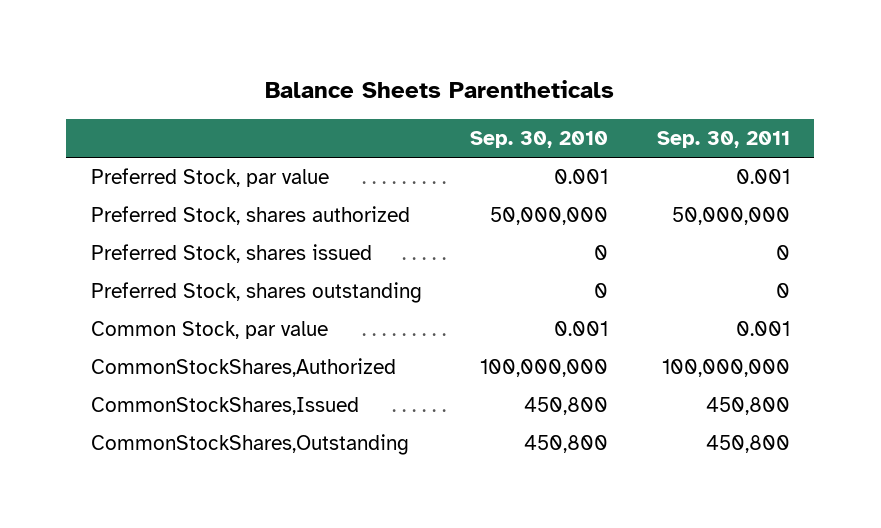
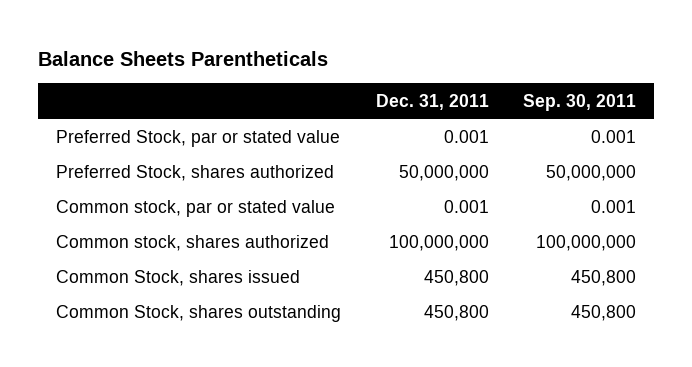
- | Sep. 30, 2010 | Sep. 30, 2011
+ | Dec. 31, 2011 | Sep. 30, 2011
- Preferred Stock, par value | 0.001 | 0.001
+ Preferred Stock, par or stated value | 0.001 | 0.001
- Preferred Stock, shares issued | 0 | 0
- Preferred Stock, shares outstanding | 0 | 0
- Common Stock, par value | 0.001 | 0.001
- CommonStockShares,Authorized | 100,000,000 | 100,000,000
- CommonStockShares,Issued | 450,800 | 450,800
- CommonStockShares,Outstanding | 450,800 | 450,800
+ Common stock, par or stated value | 0.001 | 0.001
+ Common stock, shares authorized | 100,000,000 | 100,000,000
+ Common Stock, shares issued | 450,800 | 450,800
+ Common Stock, shares outstanding | 450,800 | 450,800

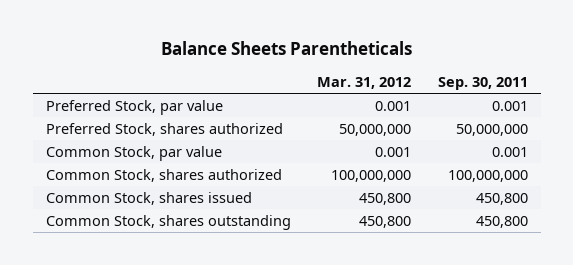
- | Dec. 31, 2011 | Sep. 30, 2011
+ | Mar. 31, 2012 | Sep. 30, 2011
- Preferred Stock, par or stated value | 0.001 | 0.001
+ Preferred Stock, par value | 0.001 | 0.001
- Common stock, par or stated value | 0.001 | 0.001
- Common stock, shares authorized | 100,000,000 | 100,000,000
+ Common Stock, par value | 0.001 | 0.001
+ Common Stock, shares authorized | 100,000,000 | 100,000,000

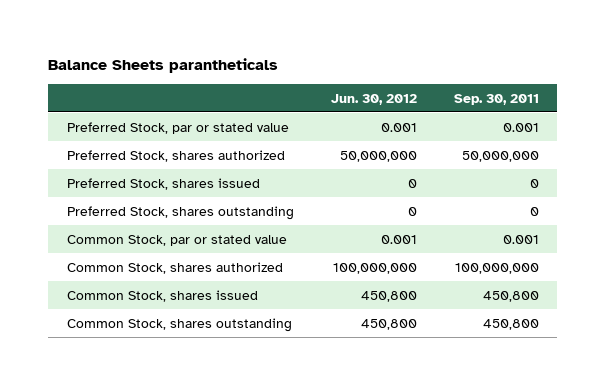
- Balance Sheets Parentheticals
+ Balance Sheets parantheticals
- | Mar. 31, 2012 | Sep. 30, 2011
+ | Jun. 30, 2012 | Sep. 30, 2011
- Preferred Stock, par value | 0.001 | 0.001
+ Preferred Stock, par or stated value | 0.001 | 0.001
- Common Stock, par value | 0.001 | 0.001
+ Preferred Stock, shares issued | 0 | 0
+ Preferred Stock, shares outstanding | 0 | 0
+ Common Stock, par or stated value | 0.001 | 0.001

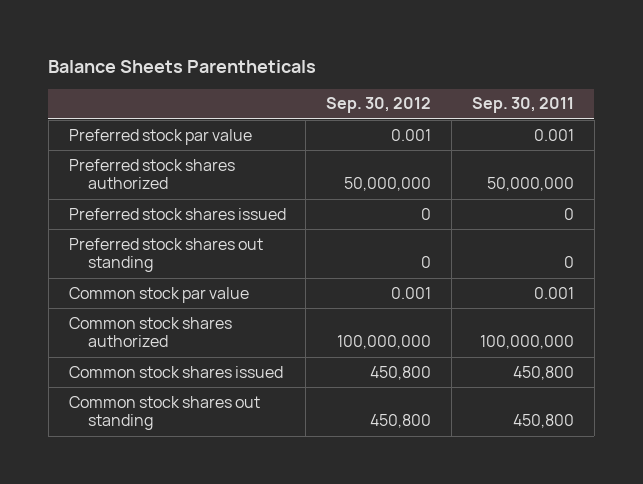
- Balance Sheets parantheticals
+ Balance Sheets Parentheticals
- | Jun. 30, 2012 | Sep. 30, 2011
+ | Sep. 30, 2012 | Sep. 30, 2011
- Preferred Stock, par or stated value | 0.001 | 0.001
- Preferred Stock, shares authorized | 50,000,000 | 50,000,000
- Preferred Stock, shares issued | 0 | 0
- Preferred Stock, shares outstanding | 0 | 0
- Common Stock, par or stated value | 0.001 | 0.001
- Common Stock, shares authorized | 100,000,000 | 100,000,000
- Common Stock, shares issued | 450,800 | 450,800
- Common Stock, shares outstanding | 450,800 | 450,800
+ Preferred stock par value | 0.001 | 0.001
+ Preferred stock shares authorized | 50,000,000 | 50,000,000
+ Preferred stock shares issued | 0 | 0
+ Preferred stock shares out standing | 0 | 0
+ Common stock par value | 0.001 | 0.001
+ Common stock shares authorized | 100,000,000 | 100,000,000
+ Common stock shares issued | 450,800 | 450,800
+ Common stock shares out standing | 450,800 | 450,800

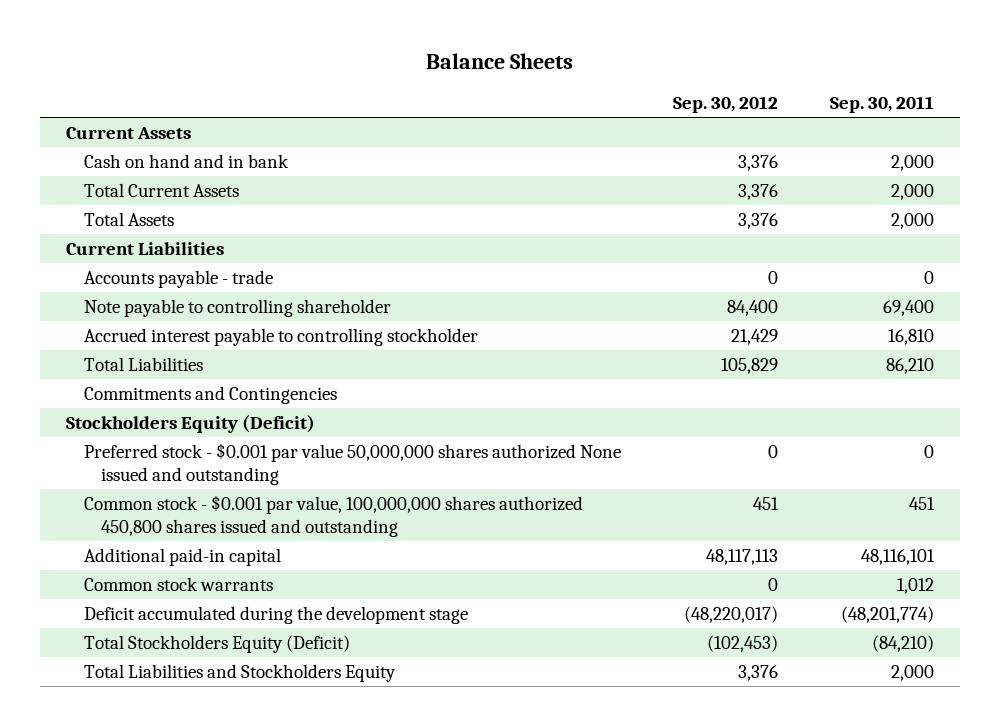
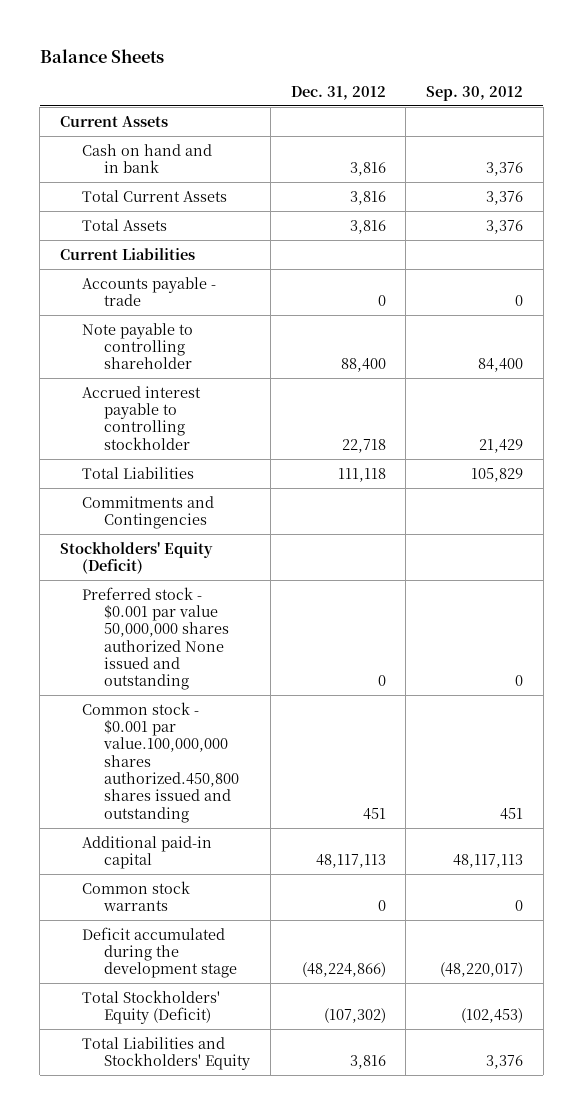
- | Sep. 30, 2012 | Sep. 30, 2011
+ | Dec. 31, 2012 | Sep. 30, 2012
- Stockholders Equity (Deficit)
+ Stockholders' Equity (Deficit)
- Common stock - $0.001 par value, 100,000,000 shares authorized 450,800 shares issued and outstanding | 451 | 451
+ Common stock - $0.001 par value.100,000,000 shares authorized.450,800 shares issued and outstanding | 451 | 451
- Total Stockholders Equity (Deficit) | (102,453) | (84,210)
- Total Liabilities and Stockholders Equity | 3,376 | 2,000
+ Total Stockholders' Equity (Deficit) | (107,302) | (102,453)
+ Total Liabilities and Stockholders' Equity | 3,816 | 3,376

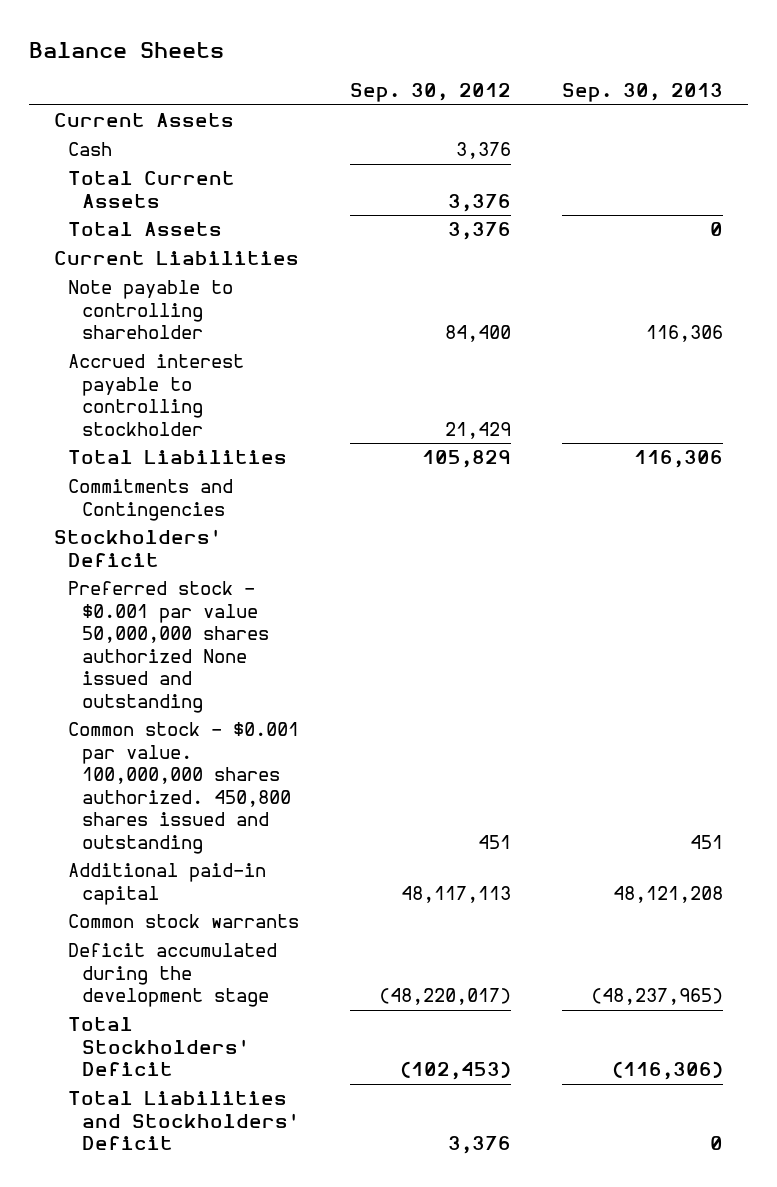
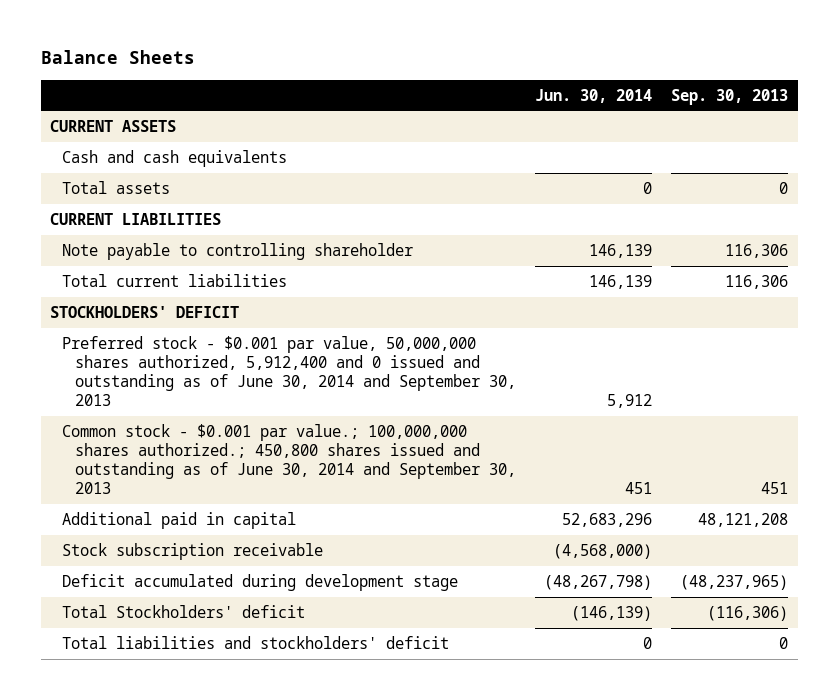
- | Sep. 30, 2012 | Sep. 30, 2013
+ | Jun. 30, 2014 | Sep. 30, 2013
- Current Assets
- Cash | 3,376 |
- Total Current Assets | 3,376 |
- Total Assets | 3,376 | 0
- Current Liabilities
+ CURRENT ASSETS
+ Cash and cash equivalents
+ Total assets | 0 | 0
+ CURRENT LIABILITIES
- Accrued interest payable to controlling stockholder | 21,429 |
- Total Liabilities | 105,829 | 116,306
- Commitments and Contingencies
- Stockholders' Deficit
- Preferred stock - $0.001 par value 50,000,000 shares authorized None issued and outstanding
- Common stock - $0.001 par value. 100,000,000 shares authorized. 450,800 shares issued and outstanding | 451 | 451
- Additional paid-in capital | 48,117,113 | 48,121,208
- Common stock warrants
- Deficit accumulated during the development stage | (48,220,017) | (48,237,965)
- Total Stockholders' Deficit | (102,453) | (116,306)
- Total Liabilities and Stockholders' Deficit | 3,376 | 0
+ Total current liabilities | 146,139 | 116,306
+ STOCKHOLDERS' DEFICIT
+ Preferred stock - $0.001 par value, 50,000,000 shares authorized, 5,912,400 and 0 issued and outstanding as of June 30, 2014 and September 30, 2013 | 5,912 |
+ Common stock - $0.001 par value.; 100,000,000 shares authorized.; 450,800 shares issued and outstanding as of June 30, 2014 and September 30, 2013 | 451 | 451
+ Additional paid in capital | 52,683,296 | 48,121,208
+ Stock subscription receivable | (4,568,000) |
+ Deficit accumulated during development stage | (48,267,798) | (48,237,965)
+ Total Stockholders' deficit | (146,139) | (116,306)
+ Total liabilities and stockholders' deficit | 0 | 0

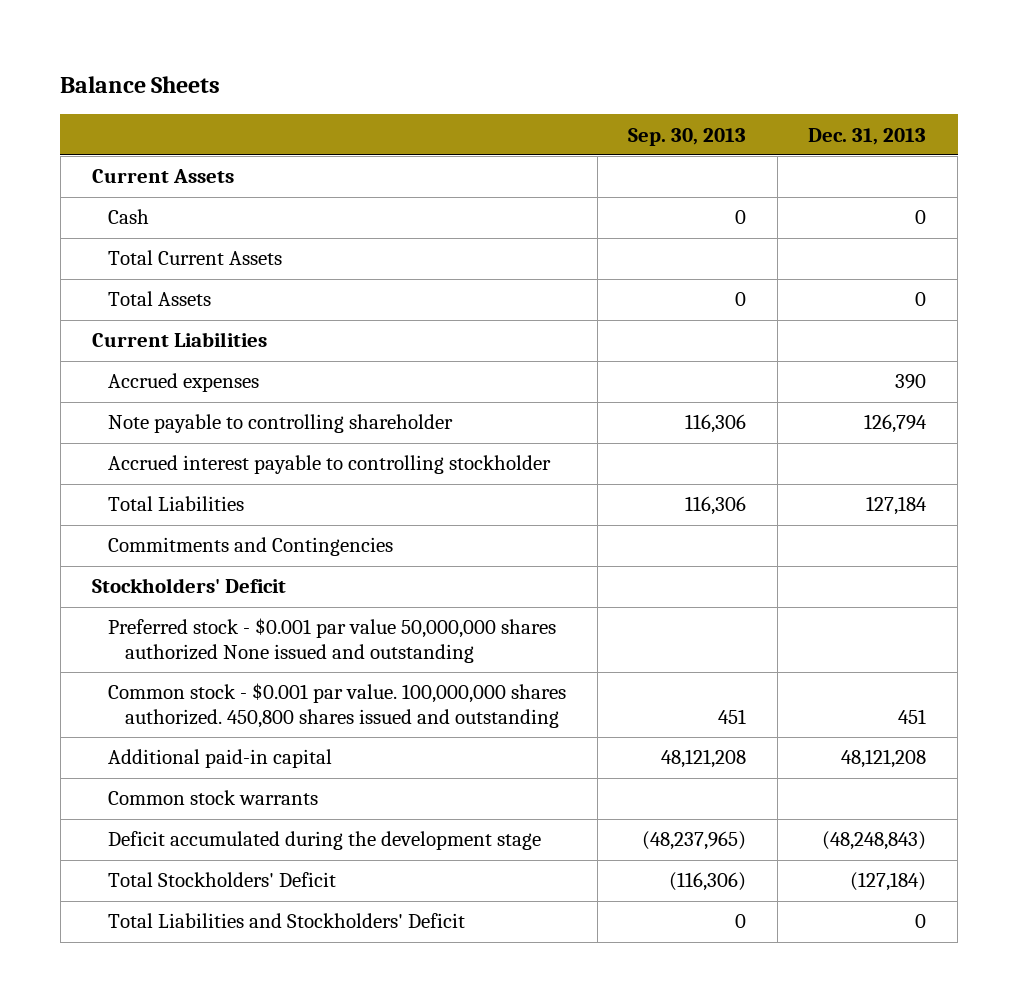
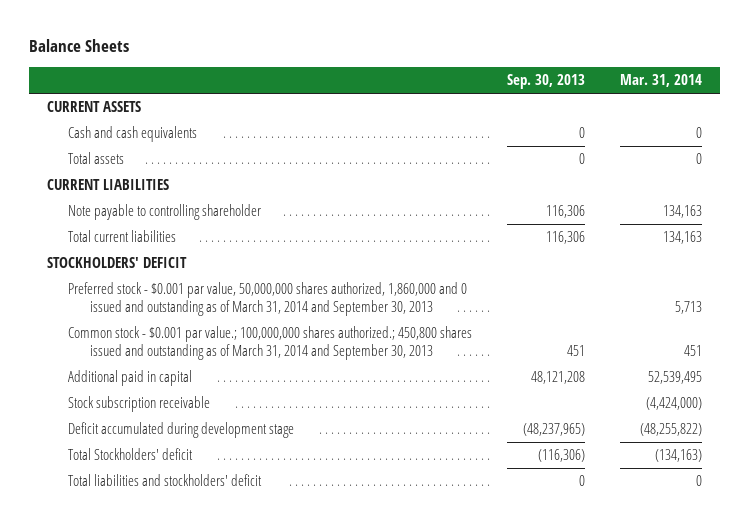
- | Sep. 30, 2013 | Dec. 31, 2013
+ | Sep. 30, 2013 | Mar. 31, 2014
- Current Assets
- Cash | 0 | 0
- Total Current Assets
- Total Assets | 0 | 0
- Current Liabilities
- Accrued expenses | | 390
+ CURRENT ASSETS
+ Cash and cash equivalents | 0 | 0
+ Total assets | 0 | 0
+ CURRENT LIABILITIES
- Accrued interest payable to controlling stockholder
- Total Liabilities | 116,306 | 127,184
- Commitments and Contingencies
- Stockholders' Deficit
- Preferred stock - $0.001 par value 50,000,000 shares authorized None issued and outstanding
- Common stock - $0.001 par value. 100,000,000 shares authorized. 450,800 shares issued and outstanding | 451 | 451
- Additional paid-in capital | 48,121,208 | 48,121,208
- Common stock warrants
- Deficit accumulated during the development stage | (48,237,965) | (48,248,843)
- Total Stockholders' Deficit | (116,306) | (127,184)
- Total Liabilities and Stockholders' Deficit | 0 | 0
+ Total current liabilities | 116,306 | 134,163
+ STOCKHOLDERS' DEFICIT
+ Preferred stock - $0.001 par value, 50,000,000 shares authorized, 1,860,000 and 0 issued and outstanding as of March 31, 2014 and September 30, 2013 | | 5,713
+ Common stock - $0.001 par value.; 100,000,000 shares authorized.; 450,800 shares issued and outstanding as of March 31, 2014 and September 30, 2013 | 451 | 451
+ Additional paid in capital | 48,121,208 | 52,539,495
+ Stock subscription receivable | | (4,424,000)
+ Deficit accumulated during development stage | (48,237,965) | (48,255,822)
+ Total Stockholders' deficit | (116,306) | (134,163)
+ Total liabilities and stockholders' deficit | 0 | 0

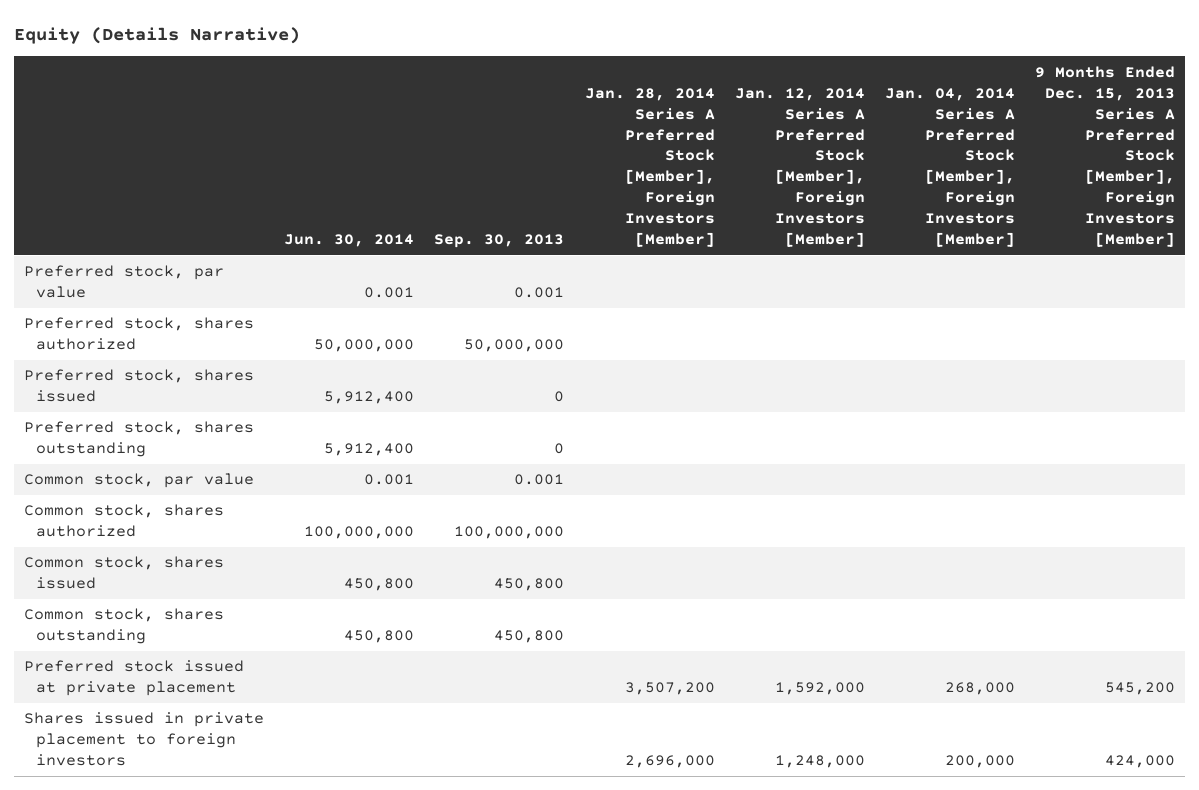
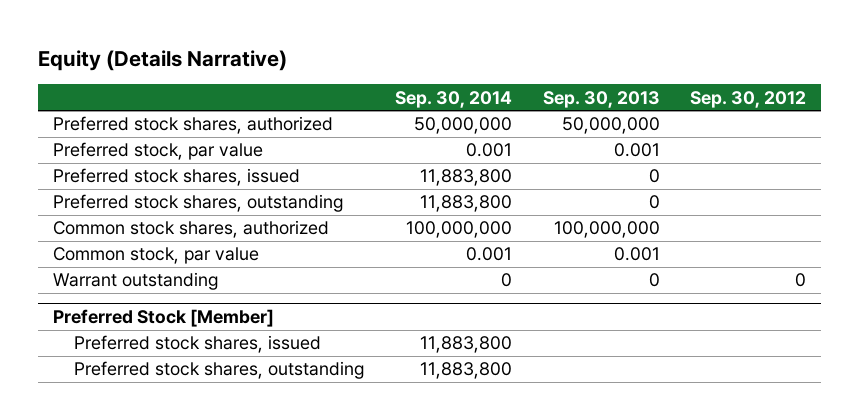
- | Jun. 30, 2014 | Sep. 30, 2013 | Jan. 28, 2014 Series A Preferred Stock [Member], Foreign Investors [Member] | Jan. 12, 2014 Series A Preferred Stock [Member], Foreign Investors [Member] | Jan. 04, 2014 Series A Preferred Stock [Member], Foreign Investors [Member] | 9 Months Ended Dec. 15, 2013 Series A Preferred Stock [Member], Foreign Investors [Member]
+ | Sep. 30, 2014 | Sep. 30, 2013 | Sep. 30, 2012
+ Preferred stock shares, authorized | 50,000,000 | 50,000,000 |
- Preferred stock, shares authorized | 50,000,000 | 50,000,000 | | | |
- Preferred stock, shares issued | 5,912,400 | 0 | | | |
- Preferred stock, shares outstanding | 5,912,400 | 0 | | | |
+ Preferred stock shares, issued | 11,883,800 | 0 |
+ Preferred stock shares, outstanding | 11,883,800 | 0 |
+ Common stock shares, authorized | 100,000,000 | 100,000,000 |
- Common stock, shares authorized | 100,000,000 | 100,000,000 | | | |
- Common stock, shares issued | 450,800 | 450,800 | | | |
- Common stock, shares outstanding | 450,800 | 450,800 | | | |
- Preferred stock issued at private placement | | | 3,507,200 | 1,592,000 | 268,000 | 545,200
- Shares issued in private placement to foreign investors | | | 2,696,000 | 1,248,000 | 200,000 | 424,000
+ Warrant outstanding | 0 | 0 | 0
+ Preferred Stock [Member]
+ Preferred stock shares, issued | 11,883,800 | |
+ Preferred stock shares, outstanding | 11,883,800 | |

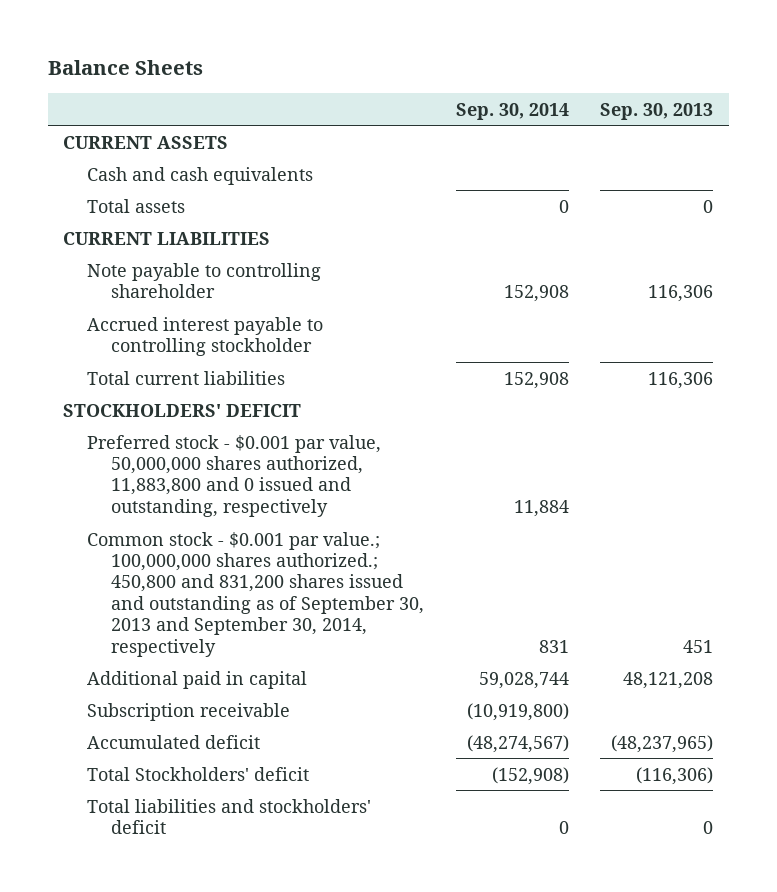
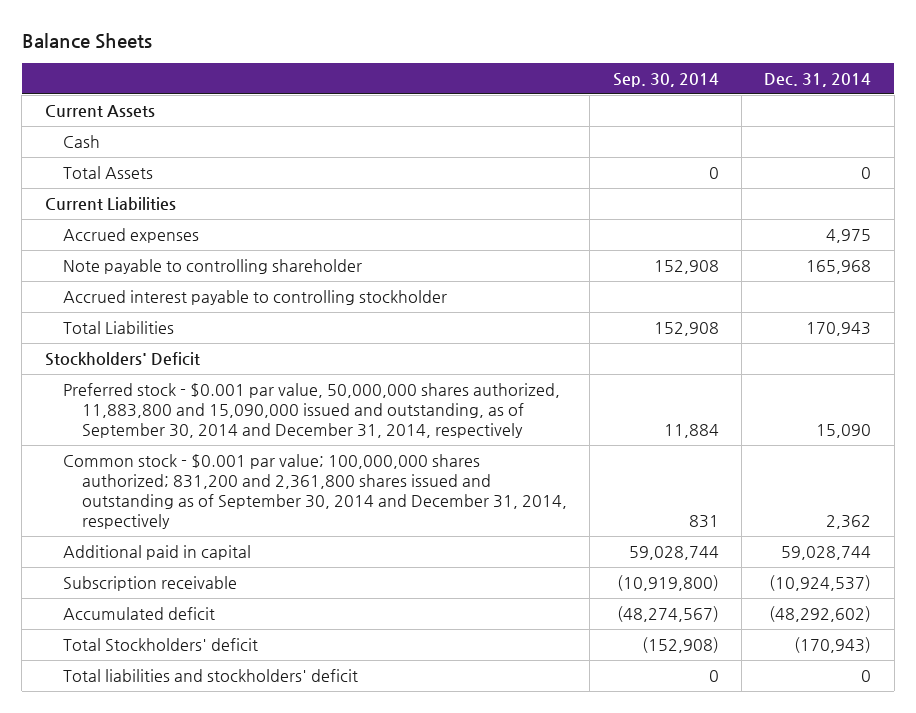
- | Sep. 30, 2014 | Sep. 30, 2013
+ | Sep. 30, 2014 | Dec. 31, 2014
- CURRENT ASSETS
- Cash and cash equivalents
- Total assets | 0 | 0
- CURRENT LIABILITIES
+ Current Assets
+ Cash
+ Total Assets | 0 | 0
+ Current Liabilities
+ Accrued expenses | | 4,975
- Total current liabilities | 152,908 | 116,306
- STOCKHOLDERS' DEFICIT
- Preferred stock - $0.001 par value, 50,000,000 shares authorized, 11,883,800 and 0 issued and outstanding, respectively | 11,884 |
- Common stock - $0.001 par value.; 100,000,000 shares authorized.; 450,800 and 831,200 shares issued and outstanding as of September 30, 2013 and September 30, 2014, respectively | 831 | 451
+ Total Liabilities | 152,908 | 170,943
+ Stockholders' Deficit
+ Preferred stock - $0.001 par value, 50,000,000 shares authorized, 11,883,800 and 15,090,000 issued and outstanding, as of September 30, 2014 and December 31, 2014, respectively | 11,884 | 15,090
+ Common stock - $0.001 par value; 100,000,000 shares authorized; 831,200 and 2,361,800 shares issued and outstanding as of September 30, 2014 and December 31, 2014, respectively | 831 | 2,362

